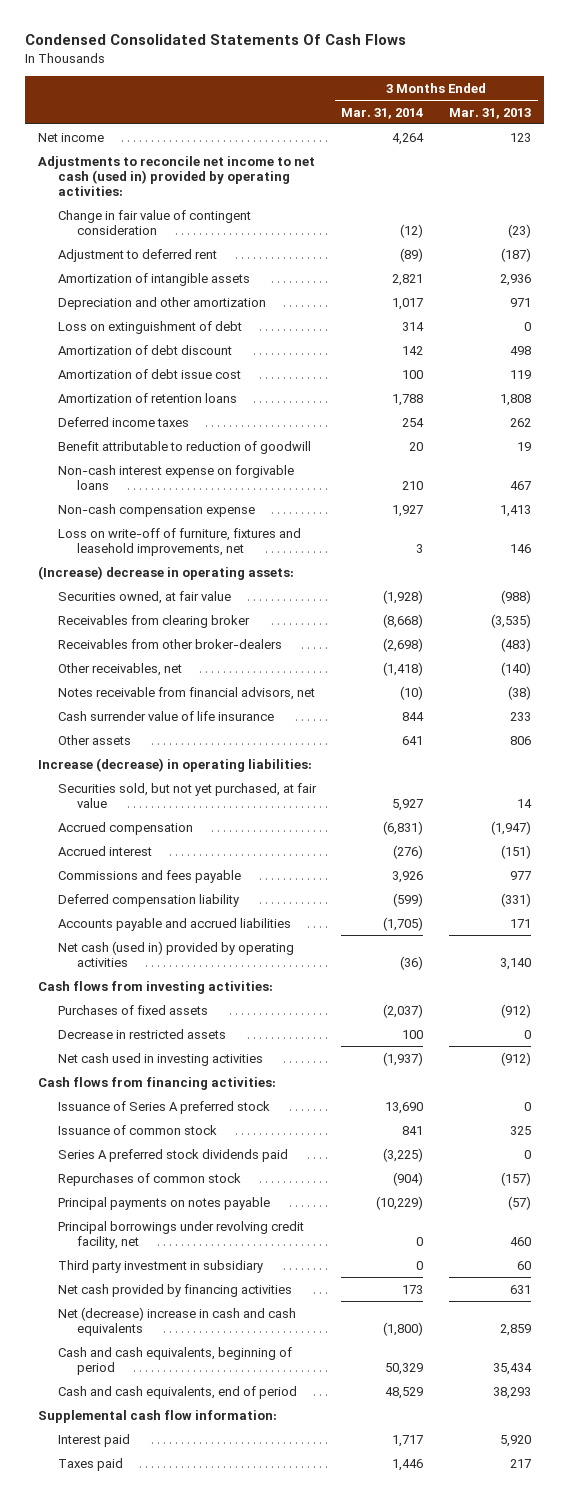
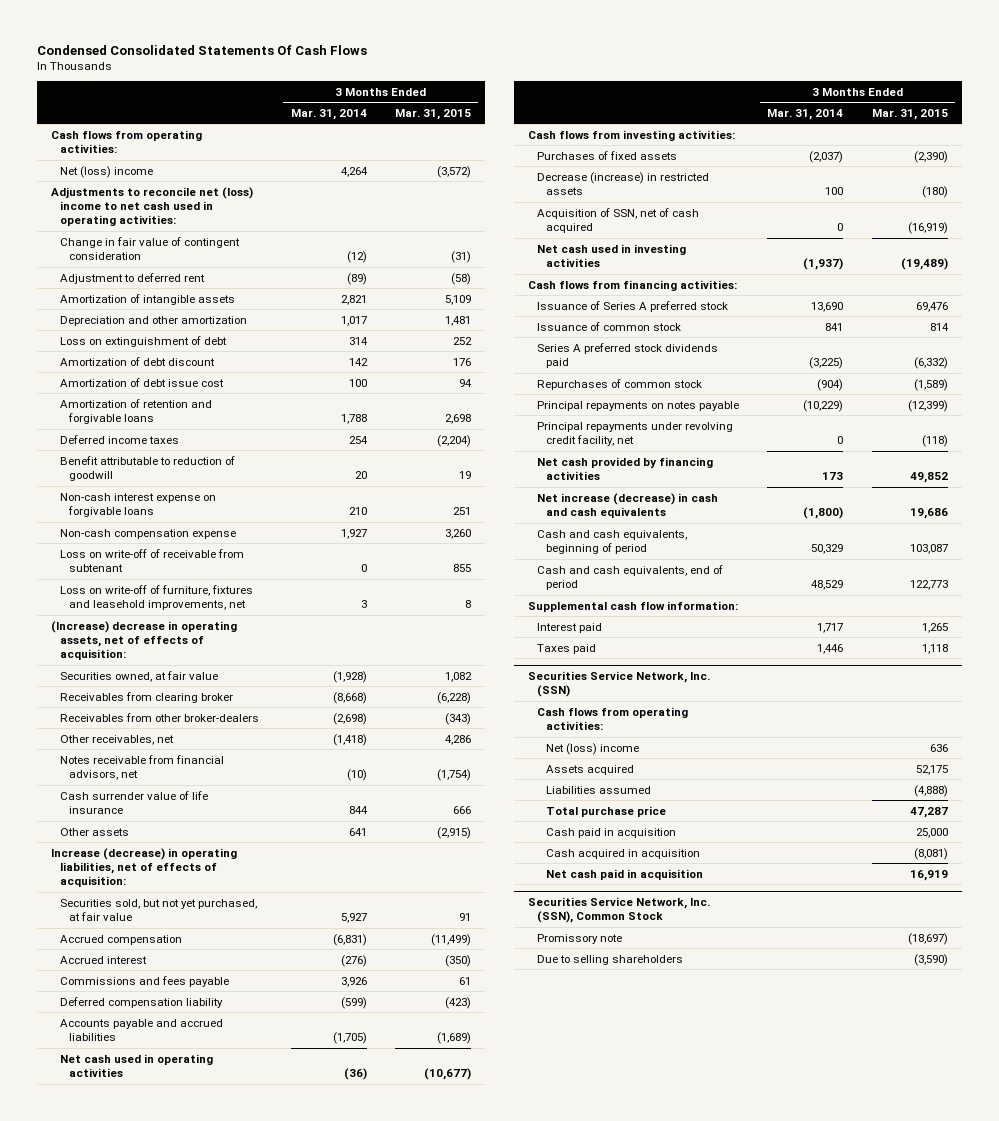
- | 3 Months Ended Mar. 31, 2014 | 3 Months Ended Mar. 31, 2013
+ | 3 Months Ended Mar. 31, 2014 | 3 Months Ended Mar. 31, 2015
- Net income | 4,264 | 123
- Adjustments to reconcile net income to net cash (used in) provided by operating activities:
+ Cash flows from operating activities:
+ Net (loss) income | 4,264 | (3,572)
+ Adjustments to reconcile net (loss) income to net cash used in operating activities:
- Amortization of retention loans | 1,788 | 1,808
+ Amortization of retention and forgivable loans | 1,788 | 2,698
+ Loss on write-off of receivable from subtenant | 0 | 855
- (Increase) decrease in operating assets:
+ (Increase) decrease in operating assets, net of effects of acquisition:
- Increase (decrease) in operating liabilities:
+ Increase (decrease) in operating liabilities, net of effects of acquisition:
- Net cash (used in) provided by operating activities | (36) | 3,140
+ Net cash used in operating activities | (36) | (10,677)
- Decrease in restricted assets | 100 | 0
+ Decrease (increase) in restricted assets | 100 | (180)
+ Acquisition of SSN, net of cash acquired | 0 | (16,919)
- Principal payments on notes payable | (10,229) | (57)
- Principal borrowings under revolving credit facility, net | 0 | 460
- Third party investment in subsidiary | 0 | 60
+ Principal repayments on notes payable | (10,229) | (12,399)
+ Principal repayments under revolving credit facility, net | 0 | (118)
- Net (decrease) increase in cash and cash equivalents | (1,800) | 2,859
+ Net increase (decrease) in cash and cash equivalents | (1,800) | 19,686
+ Securities Service Network, Inc. (SSN)
+ Cash flows from operating activities:
+ Net (loss) income | | 636
+ Assets acquired | | 52,175
+ Liabilities assumed | | (4,888)
+ Total purchase price | | 47,287
+ Cash paid in acquisition | | 25,000
+ Cash acquired in acquisition | | (8,081)
+ Net cash paid in acquisition | | 16,919
+ Securities Service Network, Inc. (SSN), Common Stock
+ Promissory note | | (18,697)
+ Due to selling shareholders | | (3,590)

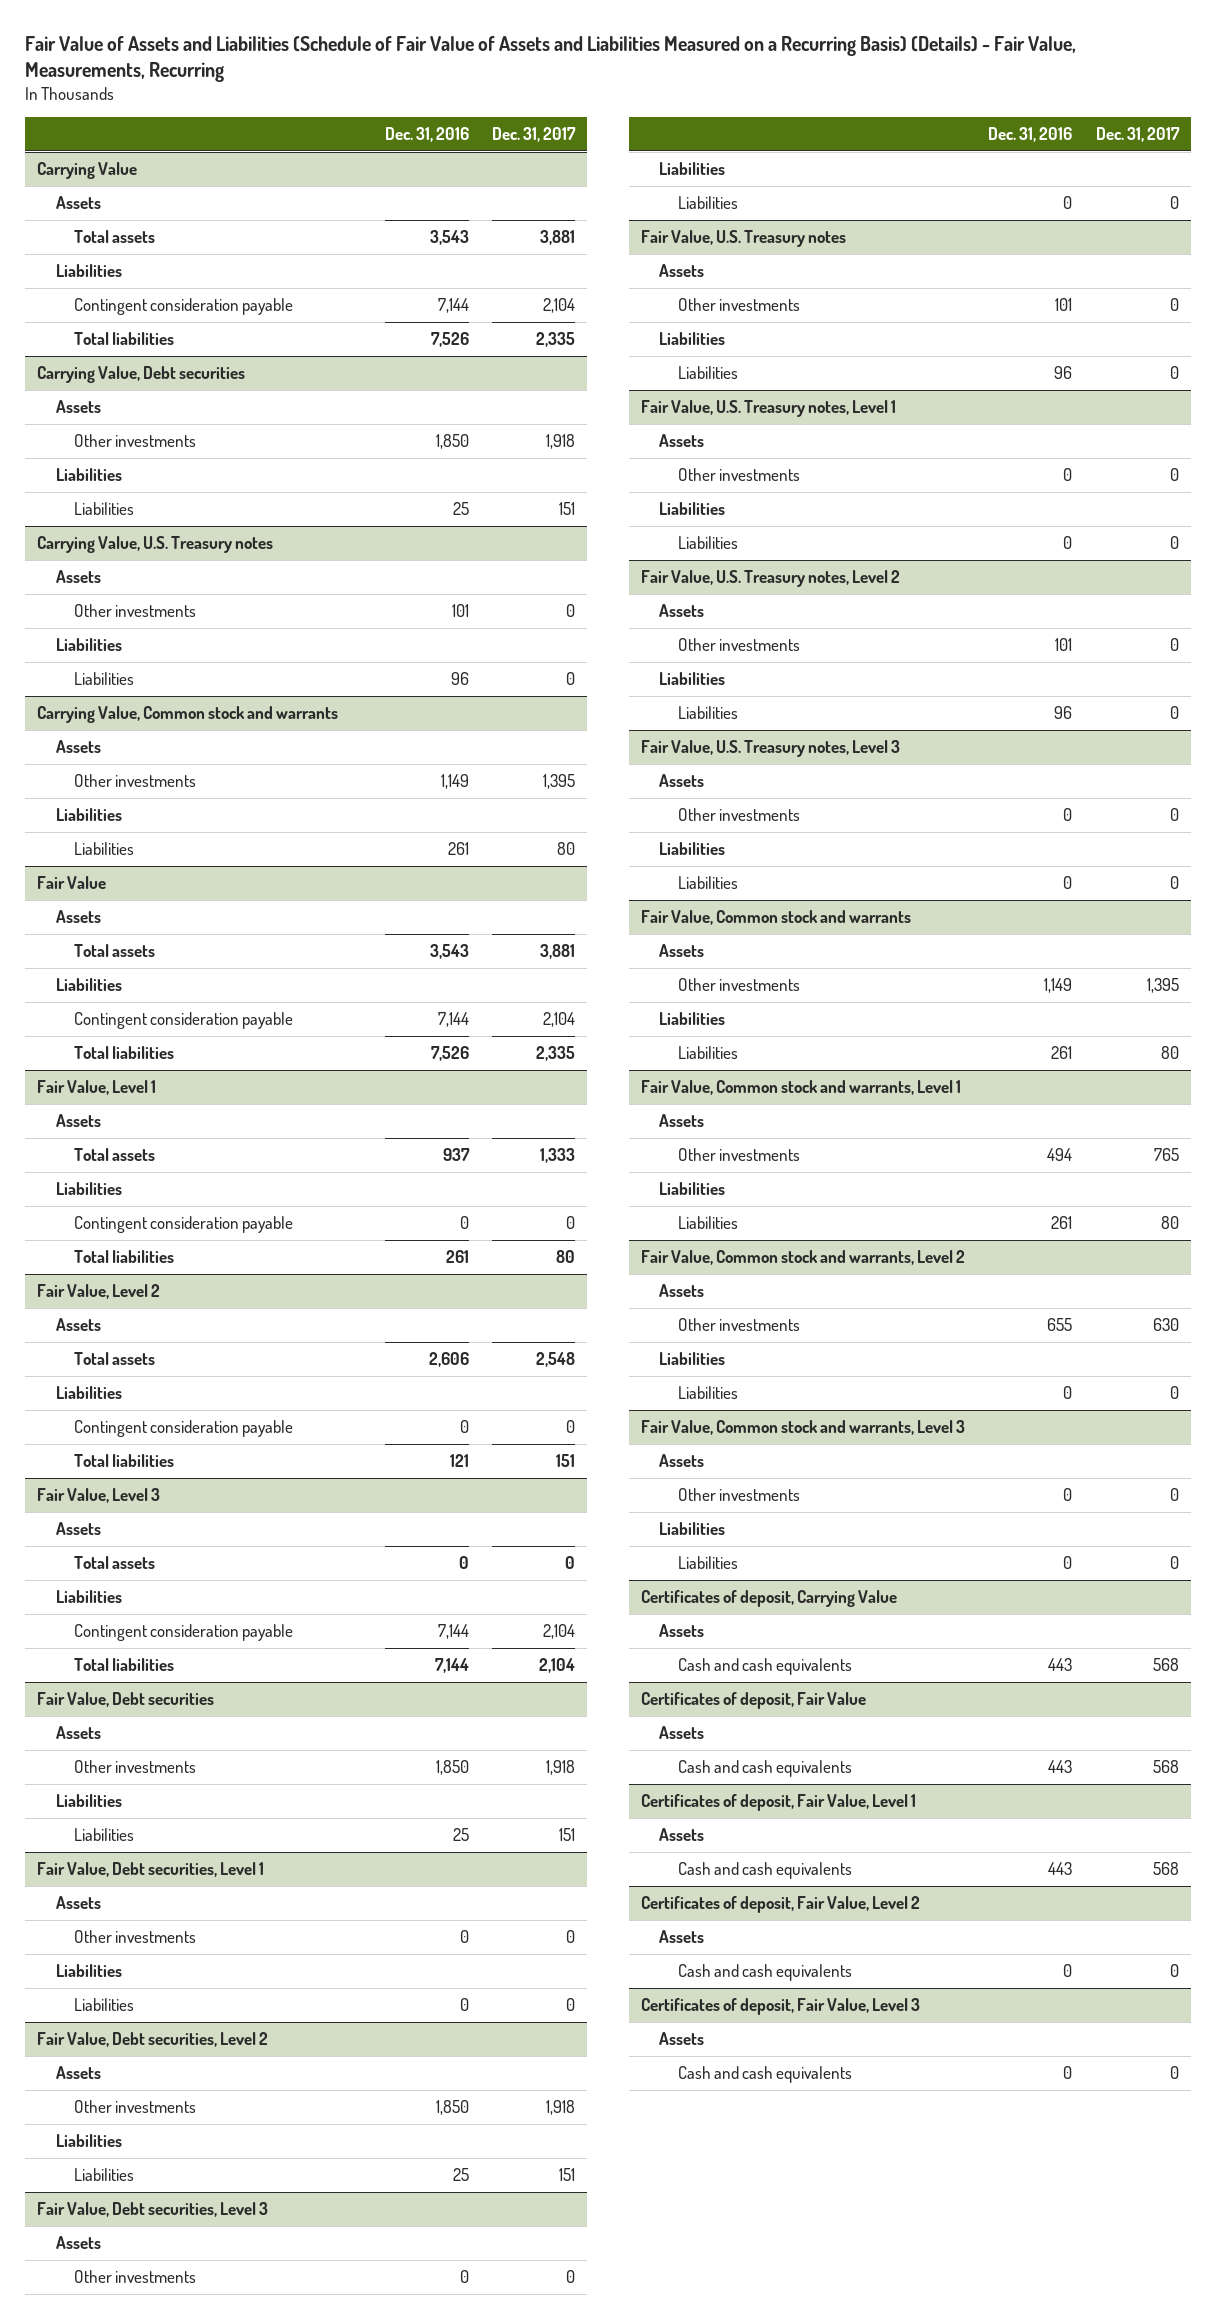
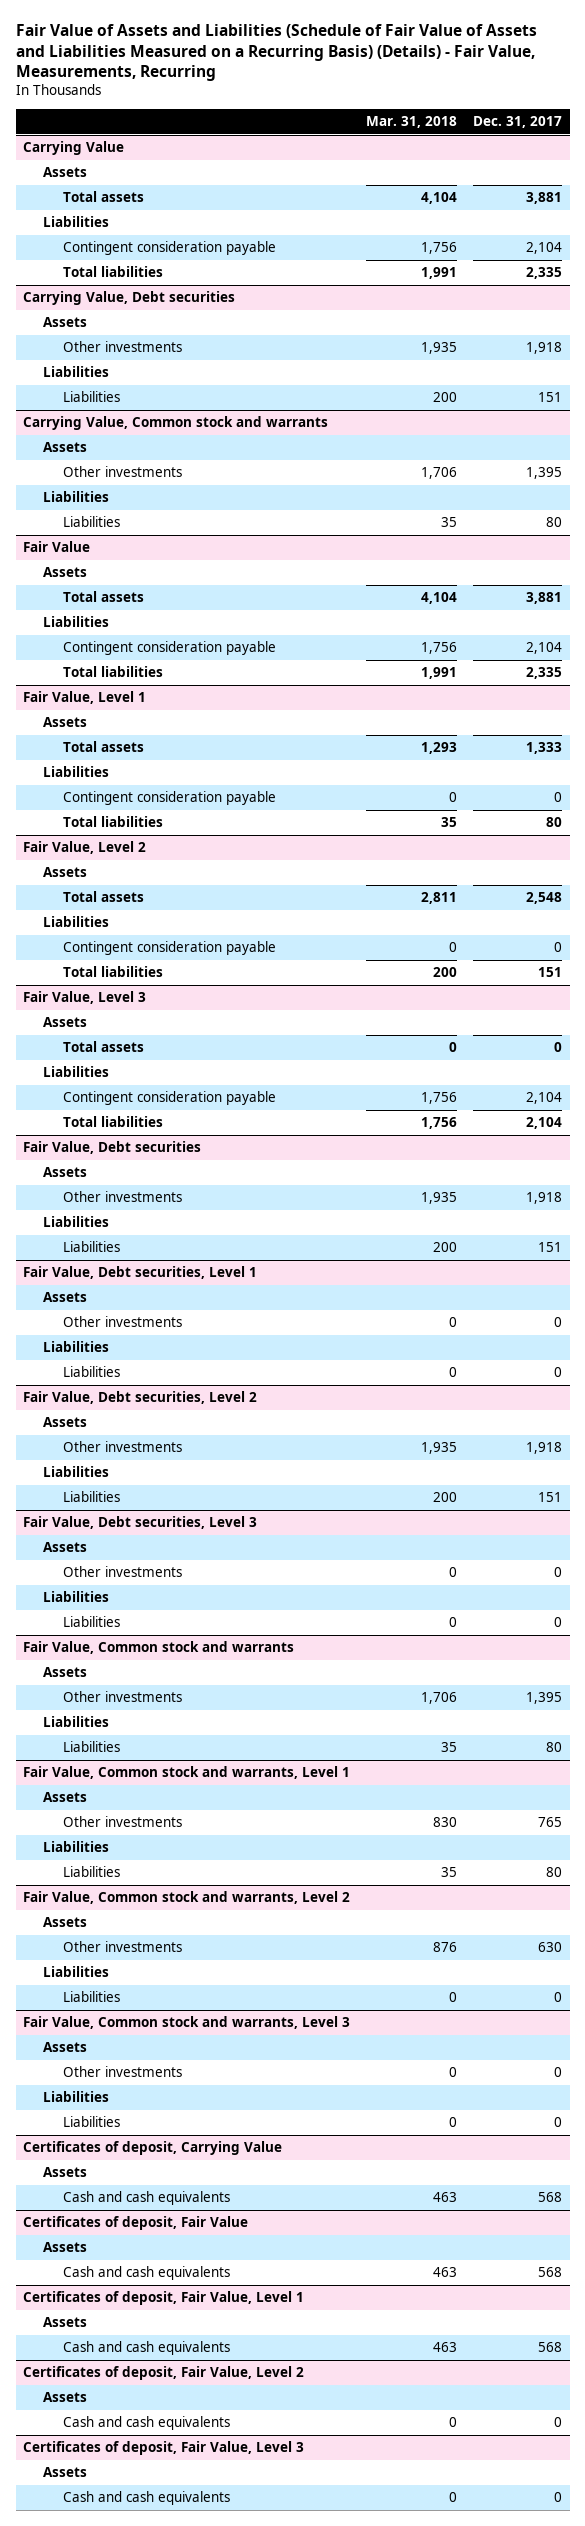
- | Dec. 31, 2016 | Dec. 31, 2017
+ | Mar. 31, 2018 | Dec. 31, 2017
- Carrying Value, U.S. Treasury notes
- Assets
- Other investments | 101 | 0
- Liabilities
- Liabilities | 96 | 0
- Fair Value, U.S. Treasury notes
- Assets
- Other investments | 101 | 0
- Liabilities
- Liabilities | 96 | 0
- Fair Value, U.S. Treasury notes, Level 1
- Assets
- Other investments | 0 | 0
- Liabilities
- Liabilities | 0 | 0
- Fair Value, U.S. Treasury notes, Level 2
- Assets
- Other investments | 101 | 0
- Liabilities
- Liabilities | 96 | 0
- Fair Value, U.S. Treasury notes, Level 3
- Assets
- Other investments | 0 | 0
- Liabilities
- Liabilities | 0 | 0

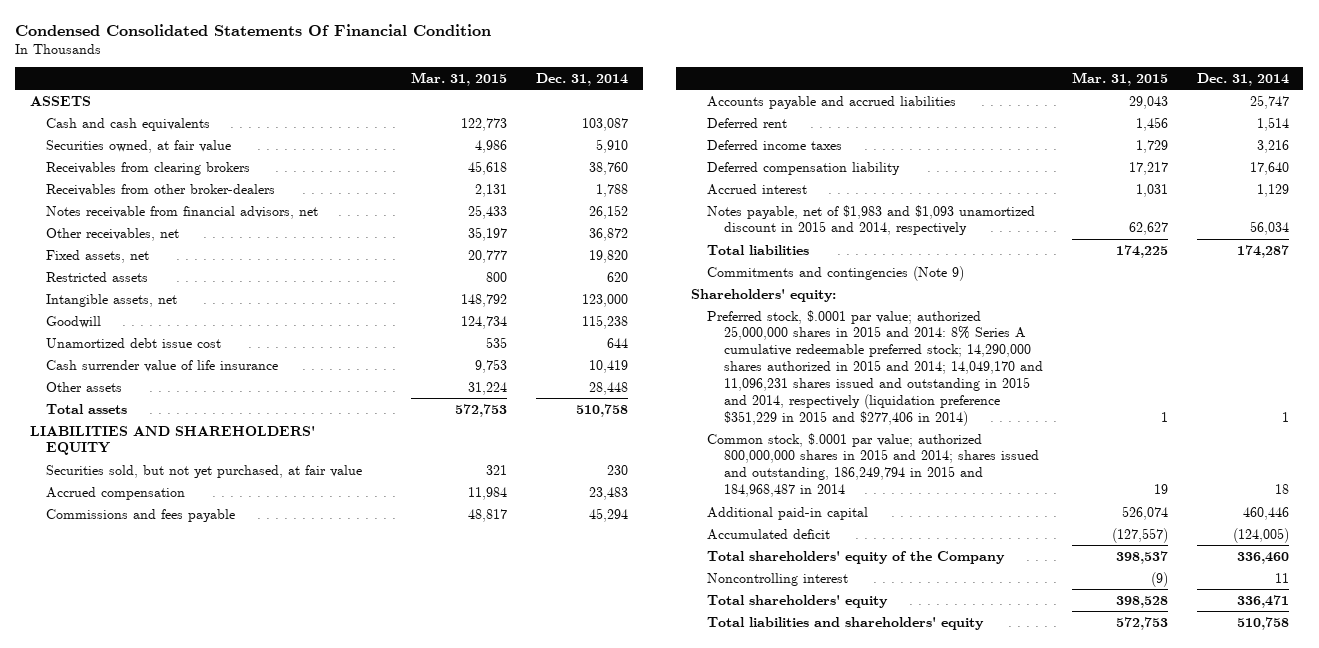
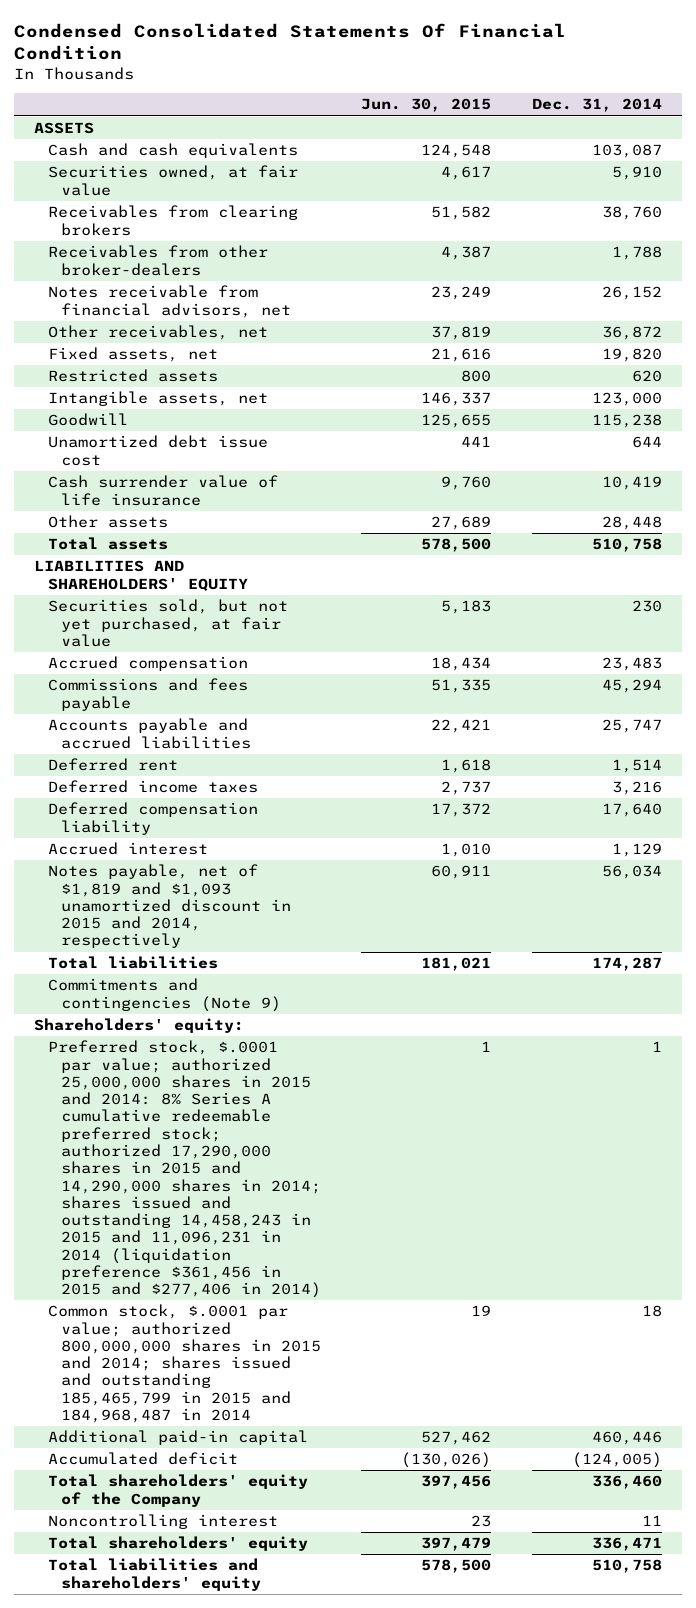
- | Mar. 31, 2015 | Dec. 31, 2014
+ | Jun. 30, 2015 | Dec. 31, 2014
- Notes payable, net of $1,983 and $1,093 unamortized discount in 2015 and 2014, respectively | 62,627 | 56,034
+ Notes payable, net of $1,819 and $1,093 unamortized discount in 2015 and 2014, respectively | 60,911 | 56,034
- Preferred stock, $.0001 par value; authorized 25,000,000 shares in 2015 and 2014: 8% Series A cumulative redeemable preferred stock; 14,290,000 shares authorized in 2015 and 2014; 14,049,170 and 11,096,231 shares issued and outstanding in 2015 and 2014, respectively (liquidation preference $351,229 in 2015 and $277,406 in 2014) | 1 | 1
- Common stock, $.0001 par value; authorized 800,000,000 shares in 2015 and 2014; shares issued and outstanding, 186,249,794 in 2015 and 184,968,487 in 2014 | 19 | 18
+ Preferred stock, $.0001 par value; authorized 25,000,000 shares in 2015 and 2014: 8% Series A cumulative redeemable preferred stock; authorized 17,290,000 shares in 2015 and 14,290,000 shares in 2014; shares issued and outstanding 14,458,243 in 2015 and 11,096,231 in 2014 (liquidation preference $361,456 in 2015 and $277,406 in 2014) | 1 | 1
+ Common stock, $.0001 par value; authorized 800,000,000 shares in 2015 and 2014; shares issued and outstanding 185,465,799 in 2015 and 184,968,487 in 2014 | 19 | 18

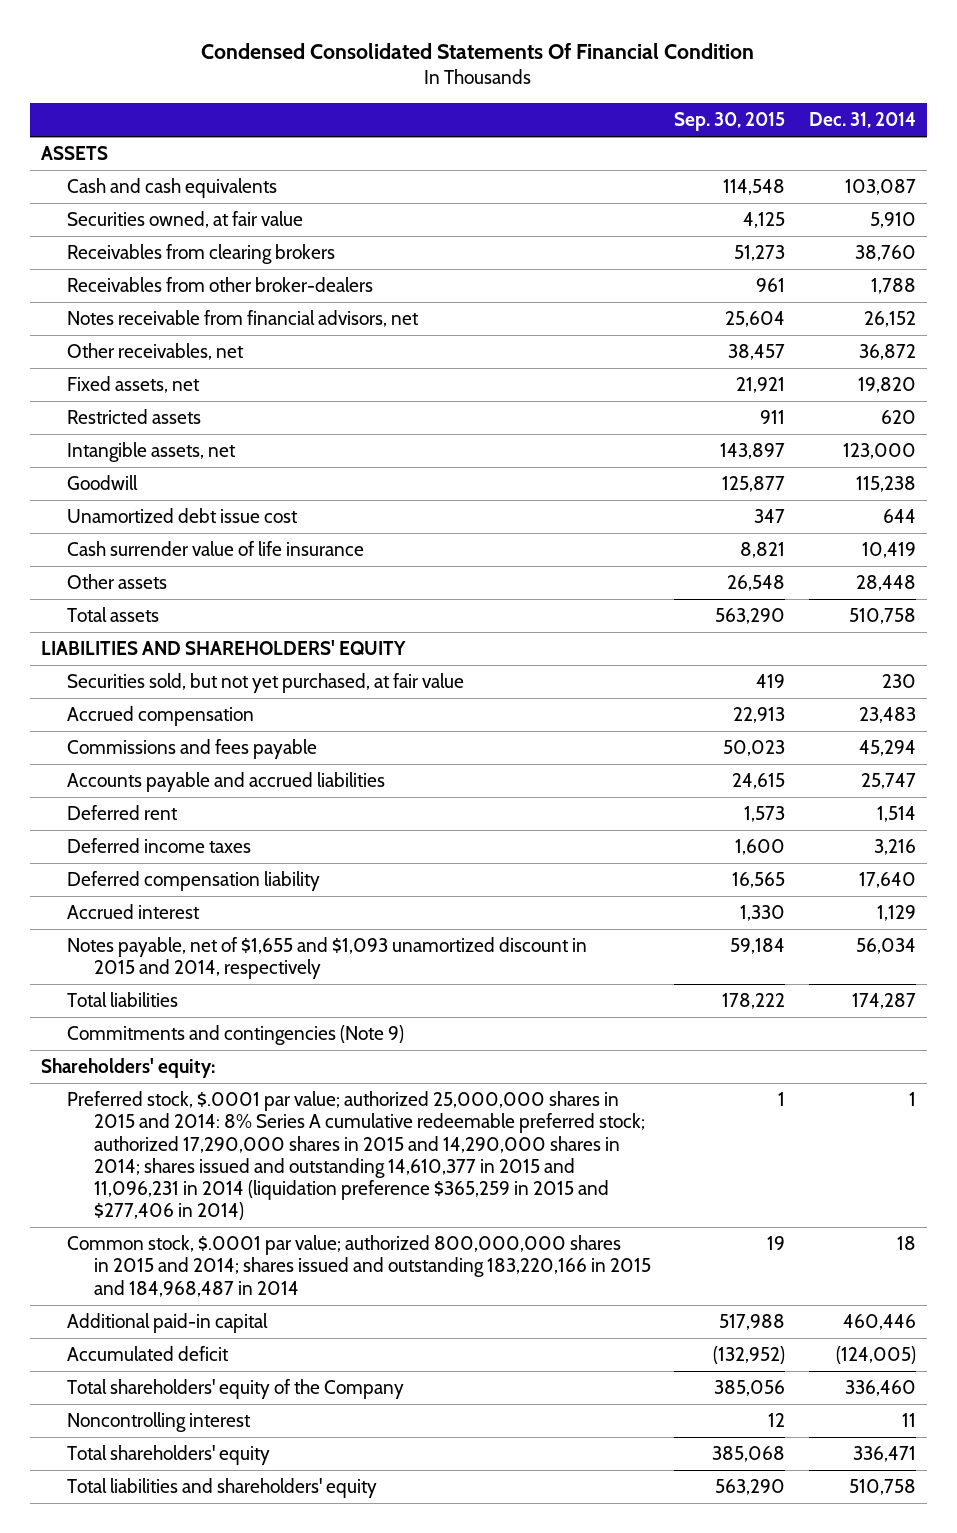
- | Jun. 30, 2015 | Dec. 31, 2014
+ | Sep. 30, 2015 | Dec. 31, 2014
- Notes payable, net of $1,819 and $1,093 unamortized discount in 2015 and 2014, respectively | 60,911 | 56,034
+ Notes payable, net of $1,655 and $1,093 unamortized discount in 2015 and 2014, respectively | 59,184 | 56,034
- Preferred stock, $.0001 par value; authorized 25,000,000 shares in 2015 and 2014: 8% Series A cumulative redeemable preferred stock; authorized 17,290,000 shares in 2015 and 14,290,000 shares in 2014; shares issued and outstanding 14,458,243 in 2015 and 11,096,231 in 2014 (liquidation preference $361,456 in 2015 and $277,406 in 2014) | 1 | 1
- Common stock, $.0001 par value; authorized 800,000,000 shares in 2015 and 2014; shares issued and outstanding 185,465,799 in 2015 and 184,968,487 in 2014 | 19 | 18
+ Preferred stock, $.0001 par value; authorized 25,000,000 shares in 2015 and 2014: 8% Series A cumulative redeemable preferred stock; authorized 17,290,000 shares in 2015 and 14,290,000 shares in 2014; shares issued and outstanding 14,610,377 in 2015 and 11,096,231 in 2014 (liquidation preference $365,259 in 2015 and $277,406 in 2014) | 1 | 1
+ Common stock, $.0001 par value; authorized 800,000,000 shares in 2015 and 2014; shares issued and outstanding 183,220,166 in 2015 and 184,968,487 in 2014 | 19 | 18

